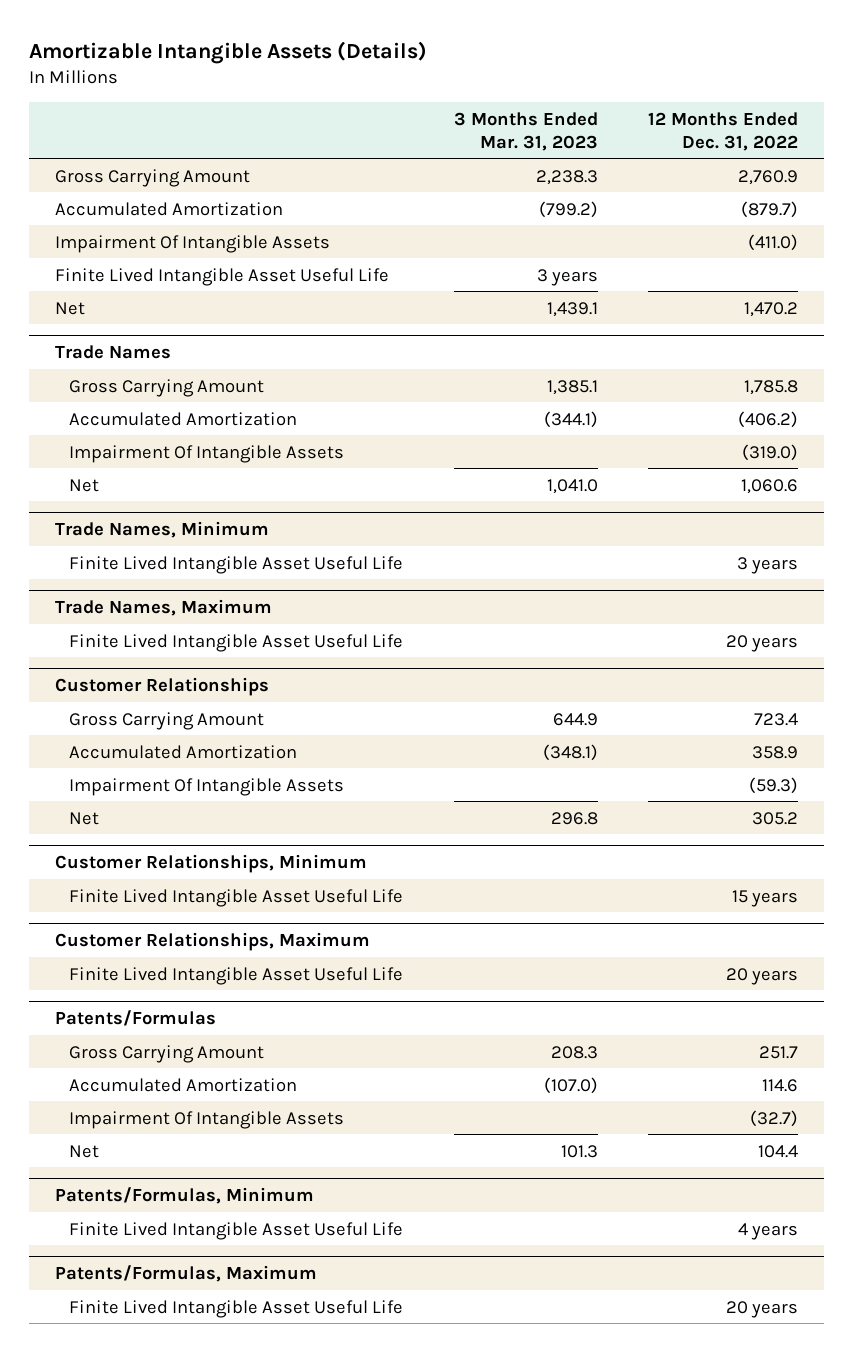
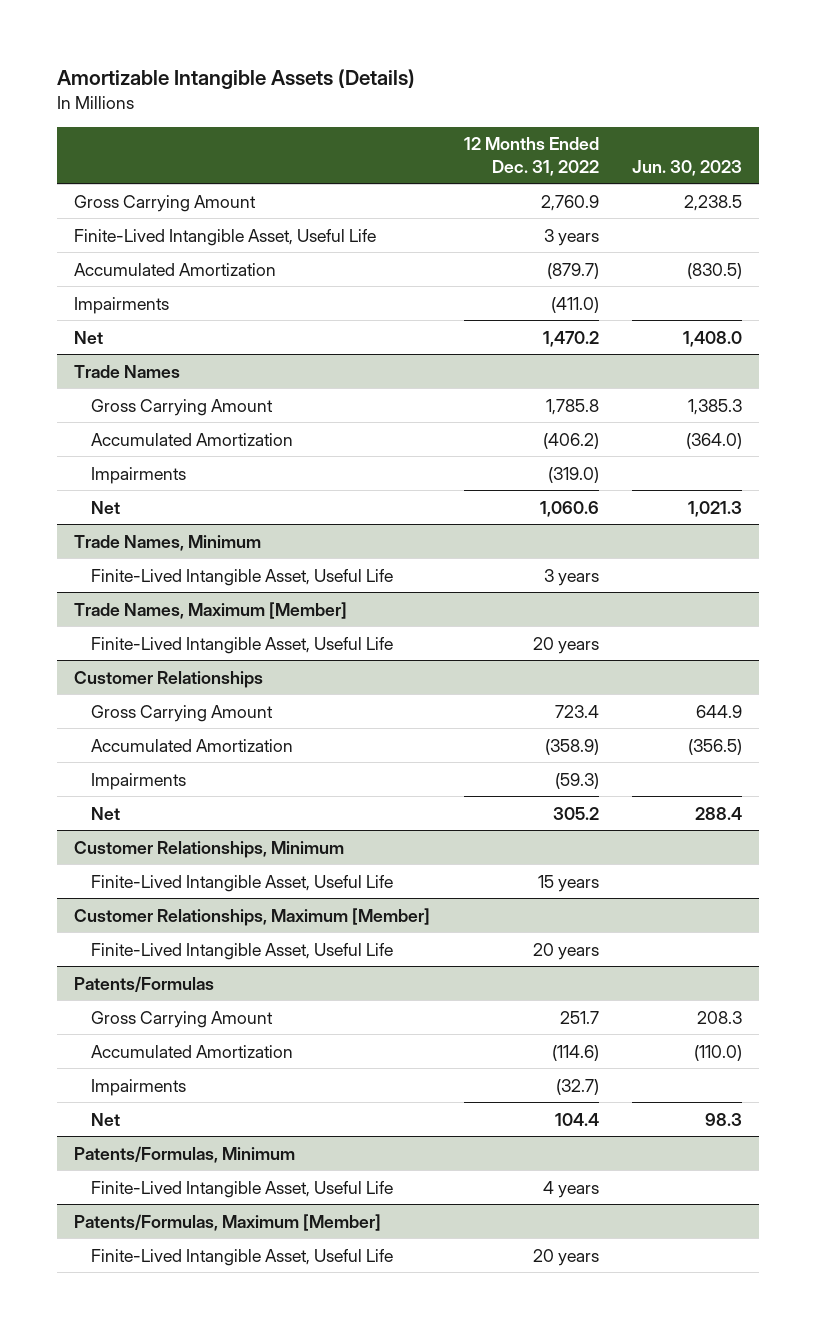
- | 3 Months Ended Mar. 31, 2023 | 12 Months Ended Dec. 31, 2022
+ | 12 Months Ended Dec. 31, 2022 | Jun. 30, 2023
+ Finite-Lived Intangible Asset, Useful Life | 3 years |
- Impairment Of Intangible Assets | | (411.0)
- Finite Lived Intangible Asset Useful Life | 3 years |
+ Impairments | (411.0) |
@ Trade Names
- Impairment Of Intangible Assets | | (319.0)
+ Impairments | (319.0) |
@ Trade Names, Minimum
- Finite Lived Intangible Asset Useful Life | | 3 years
- Trade Names, Maximum
- Finite Lived Intangible Asset Useful Life | | 20 years
@ Trade Names, Minimum
+ Finite-Lived Intangible Asset, Useful Life | 3 years |
+ Trade Names, Maximum [Member]
+ Finite-Lived Intangible Asset, Useful Life | 20 years |
@ Customer Relationships
- Accumulated Amortization | (348.1) | 358.9
- Impairment Of Intangible Assets | | (59.3)
+ Accumulated Amortization | (358.9) | (356.5)
+ Impairments | (59.3) |
@ Customer Relationships, Minimum
- Finite Lived Intangible Asset Useful Life | | 15 years
- Customer Relationships, Maximum
- Finite Lived Intangible Asset Useful Life | | 20 years
@ Customer Relationships, Minimum
+ Finite-Lived Intangible Asset, Useful Life | 15 years |
+ Customer Relationships, Maximum [Member]
+ Finite-Lived Intangible Asset, Useful Life | 20 years |
@ Patents/Formulas
- Accumulated Amortization | (107.0) | 114.6
- Impairment Of Intangible Assets | | (32.7)
+ Accumulated Amortization | (114.6) | (110.0)
+ Impairments | (32.7) |
@ Patents/Formulas, Minimum
- Finite Lived Intangible Asset Useful Life | | 4 years
- Patents/Formulas, Maximum
- Finite Lived Intangible Asset Useful Life | | 20 years
@ Patents/Formulas, Minimum
+ Finite-Lived Intangible Asset, Useful Life | 4 years |
+ Patents/Formulas, Maximum [Member]
+ Finite-Lived Intangible Asset, Useful Life | 20 years |

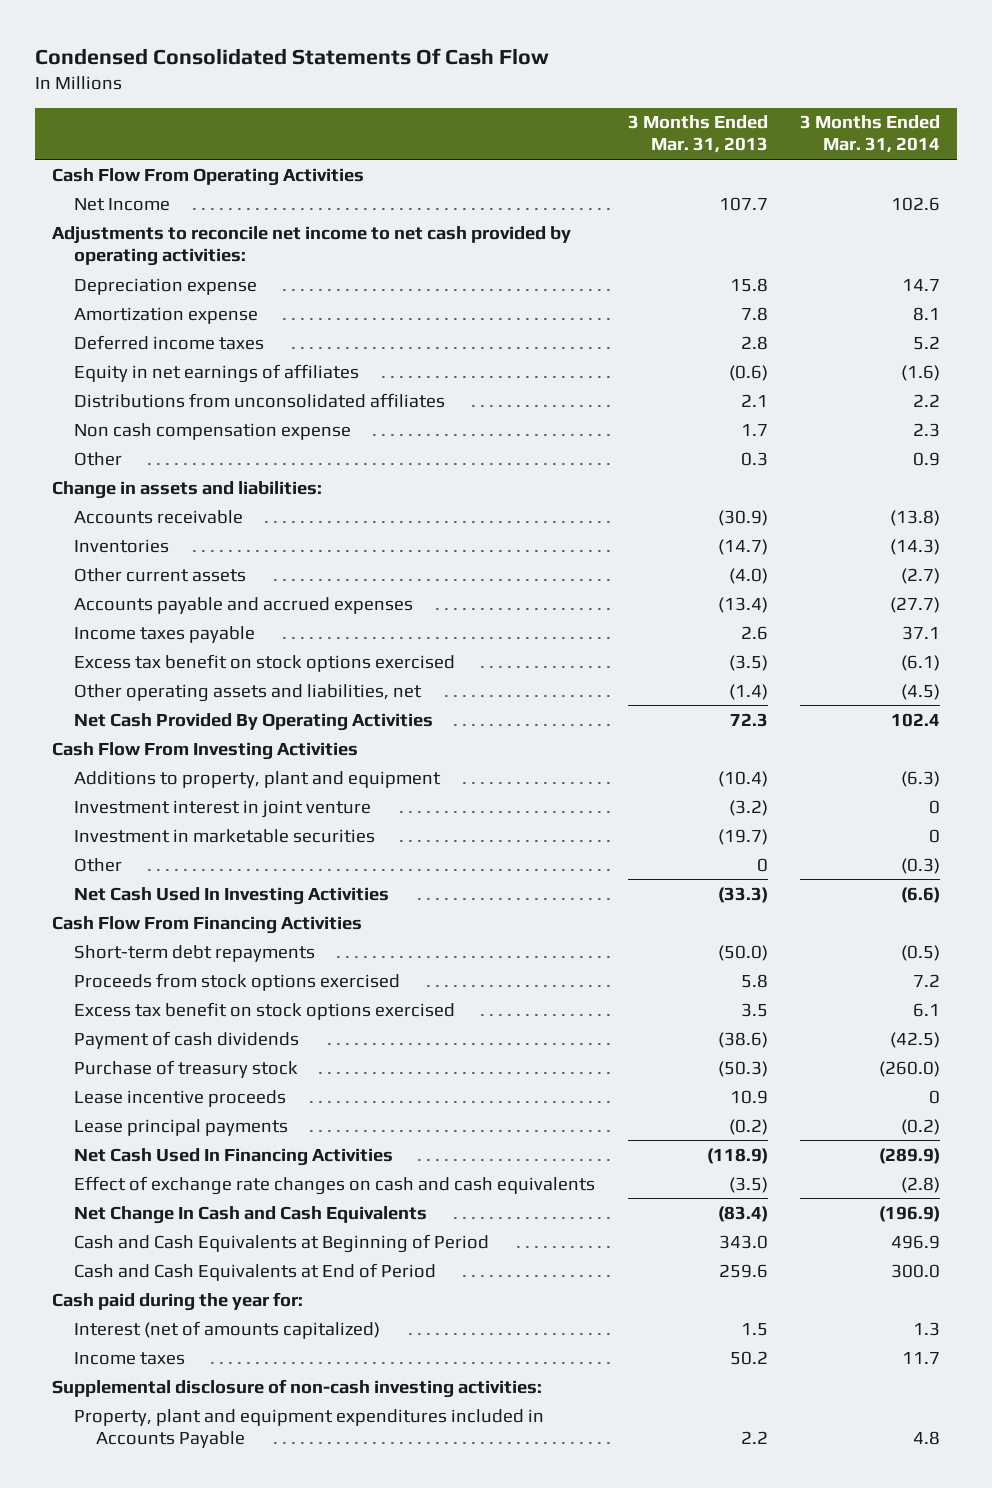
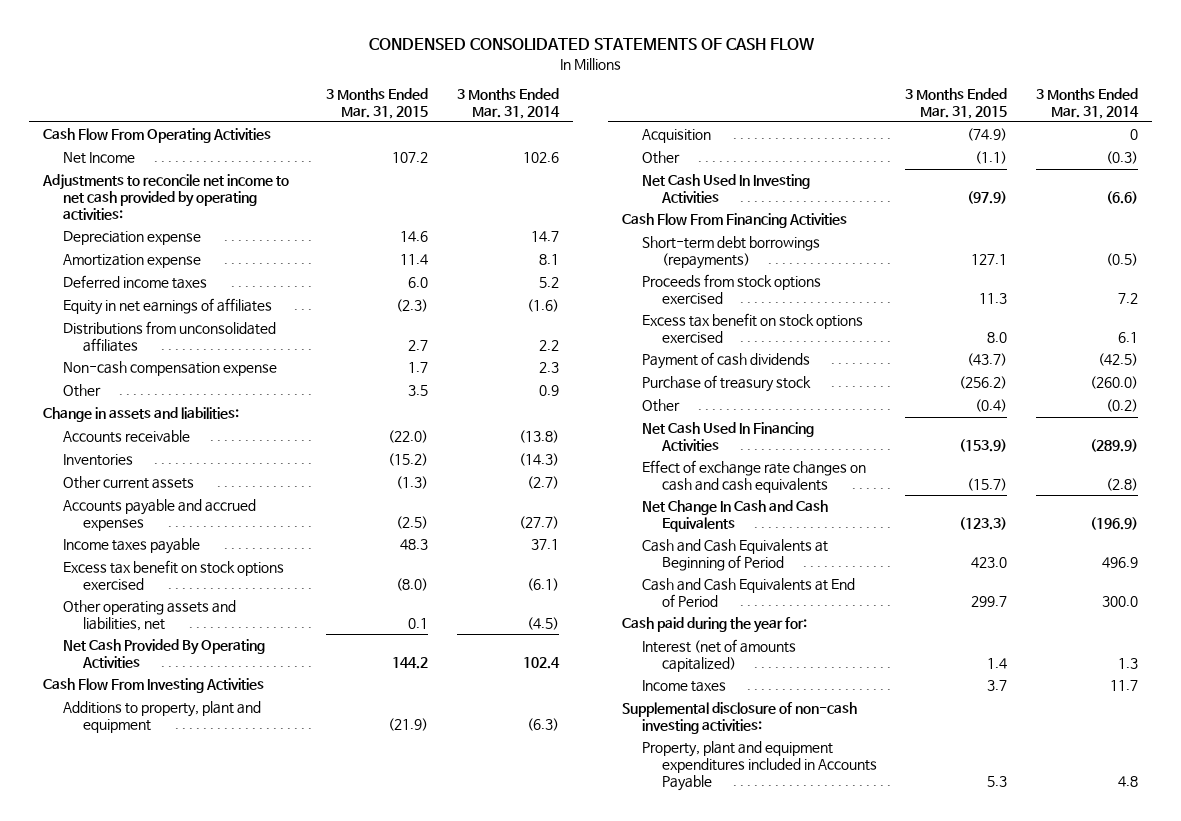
- Condensed Consolidated Statements Of Cash Flow
+ CONDENSED CONSOLIDATED STATEMENTS OF CASH FLOW
- | 3 Months Ended Mar. 31, 2013 | 3 Months Ended Mar. 31, 2014
+ | 3 Months Ended Mar. 31, 2015 | 3 Months Ended Mar. 31, 2014
- Non cash compensation expense | 1.7 | 2.3
+ Non-cash compensation expense | 1.7 | 2.3
- Investment interest in joint venture | (3.2) | 0
- Investment in marketable securities | (19.7) | 0
+ Acquisition | (74.9) | 0
- Short-term debt repayments | (50.0) | (0.5)
+ Short-term debt borrowings (repayments) | 127.1 | (0.5)
- Lease incentive proceeds | 10.9 | 0
- Lease principal payments | (0.2) | (0.2)
+ Other | (0.4) | (0.2)

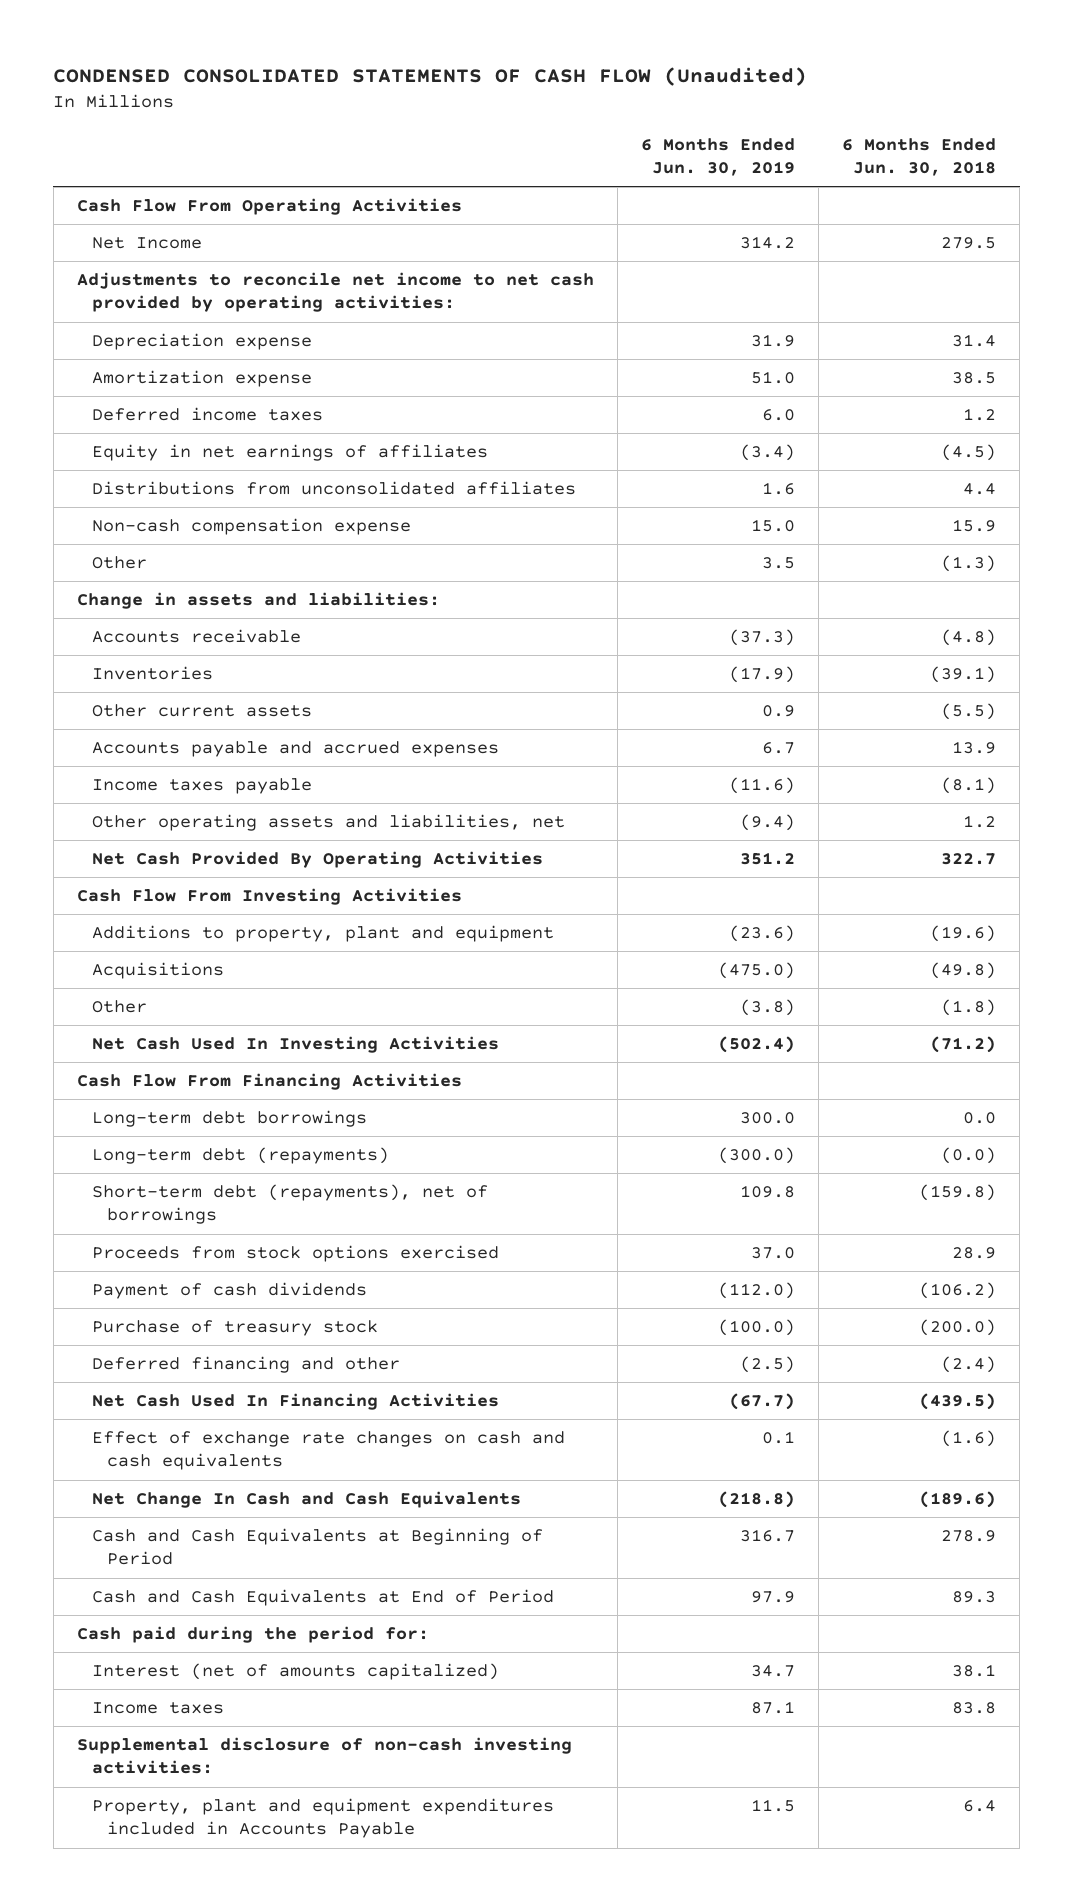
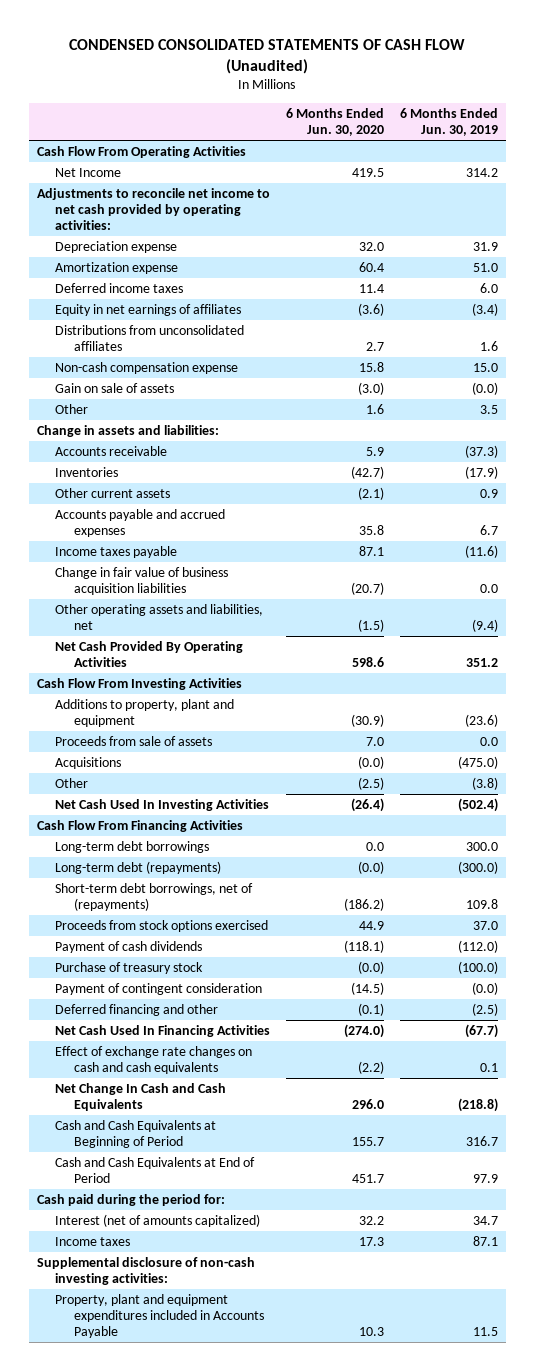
- | 6 Months Ended Jun. 30, 2019 | 6 Months Ended Jun. 30, 2018
+ | 6 Months Ended Jun. 30, 2020 | 6 Months Ended Jun. 30, 2019
+ Gain on sale of assets | (3.0) | (0.0)
+ Change in fair value of business acquisition liabilities | (20.7) | 0.0
+ Proceeds from sale of assets | 7.0 | 0.0
- Short-term debt (repayments), net of borrowings | 109.8 | (159.8)
+ Short-term debt borrowings, net of (repayments) | (186.2) | 109.8
+ Payment of contingent consideration | (14.5) | (0.0)

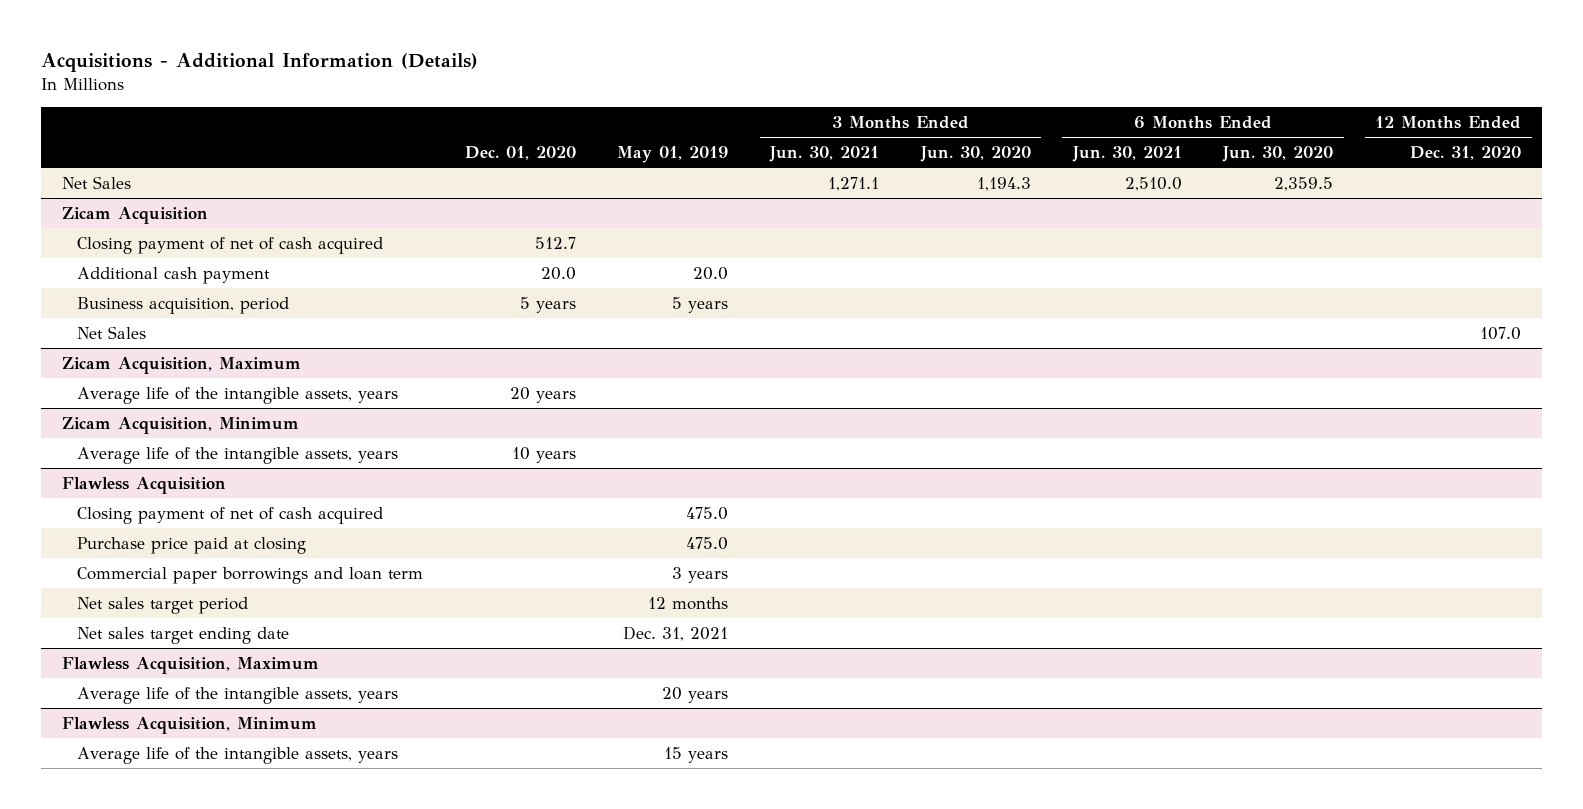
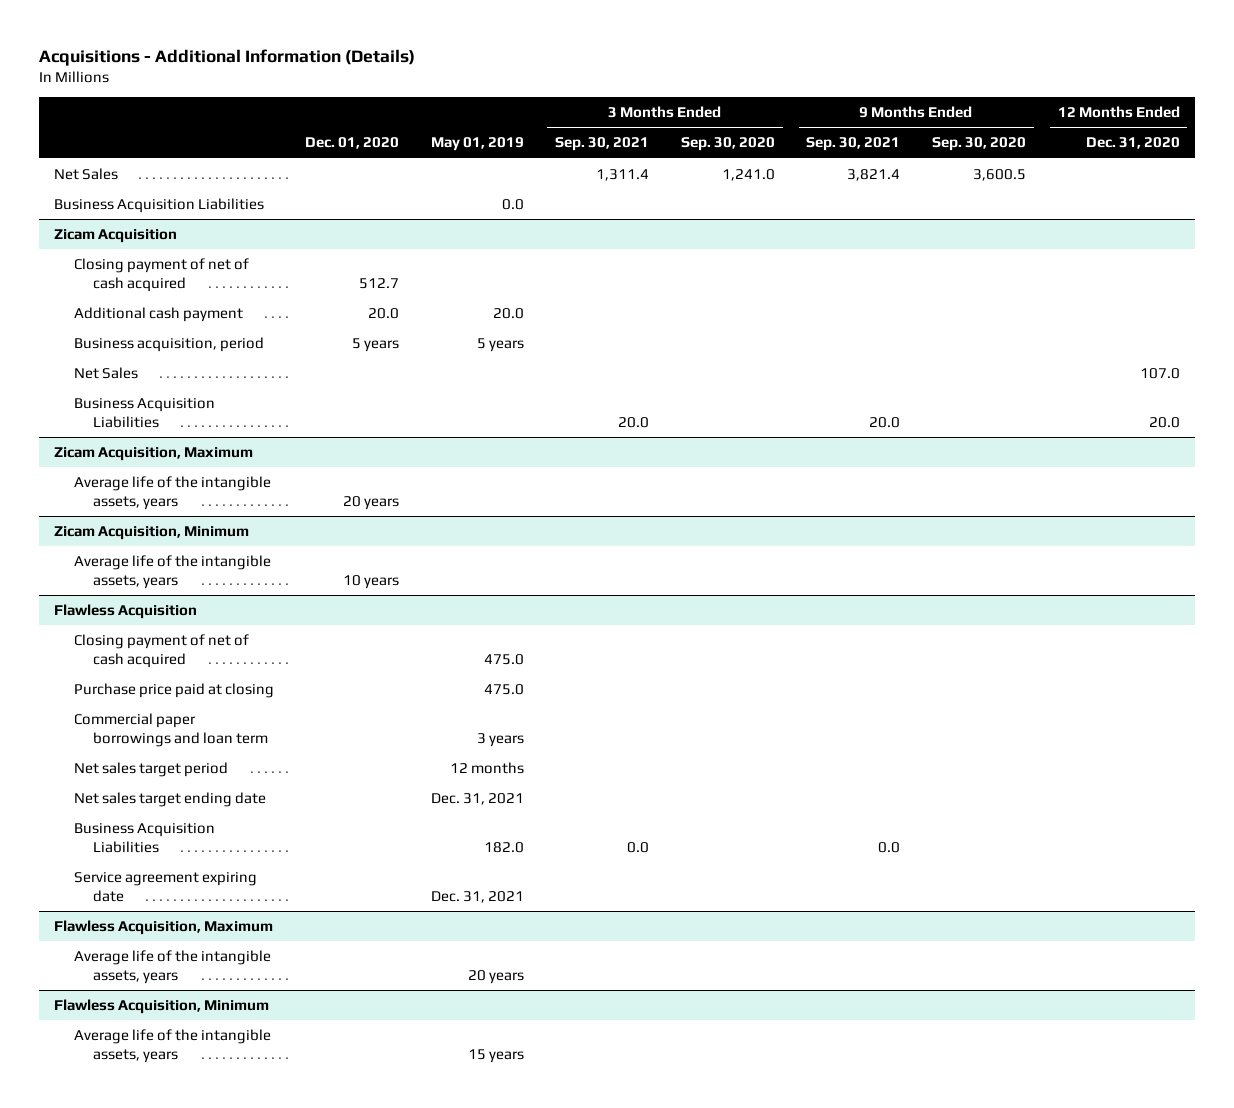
- | Dec. 01, 2020 | May 01, 2019 | 3 Months Ended Jun. 30, 2021 | 3 Months Ended Jun. 30, 2020 | 6 Months Ended Jun. 30, 2021 | 6 Months Ended Jun. 30, 2020 | 12 Months Ended Dec. 31, 2020
+ | Dec. 01, 2020 | May 01, 2019 | 3 Months Ended Sep. 30, 2021 | 3 Months Ended Sep. 30, 2020 | 9 Months Ended Sep. 30, 2021 | 9 Months Ended Sep. 30, 2020 | 12 Months Ended Dec. 31, 2020
+ Business Acquisition Liabilities | | 0.0 | | | | |
@ Zicam Acquisition
+ Business Acquisition Liabilities | | | 20.0 | | 20.0 | | 20.0
@ Flawless Acquisition
+ Business Acquisition Liabilities | | 182.0 | 0.0 | | 0.0 | |
+ Service agreement expiring date | | Dec. 31, 2021 | | | | |

